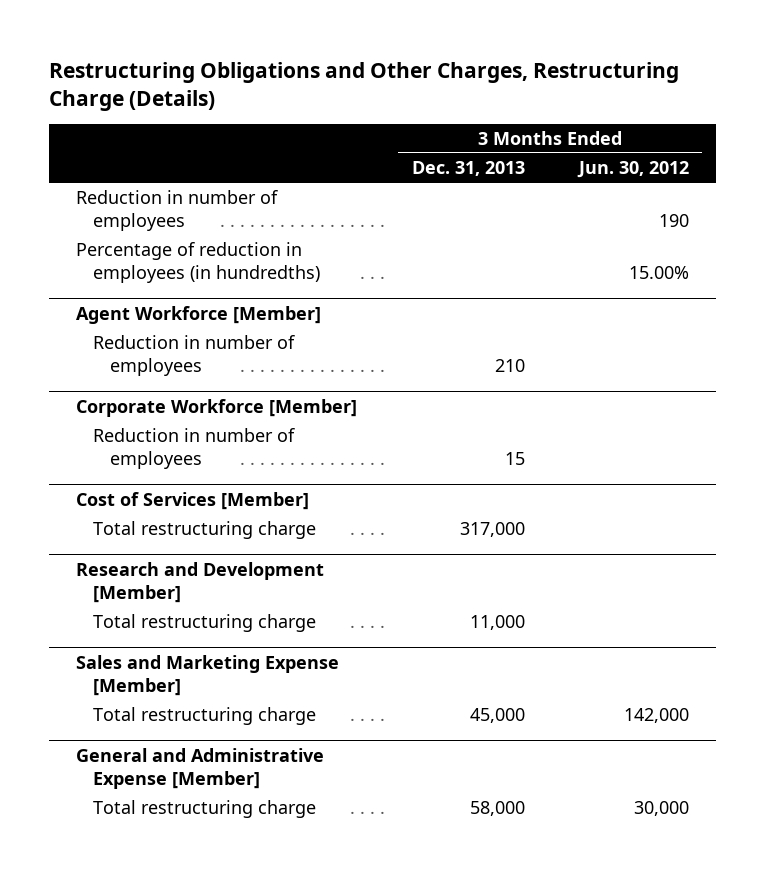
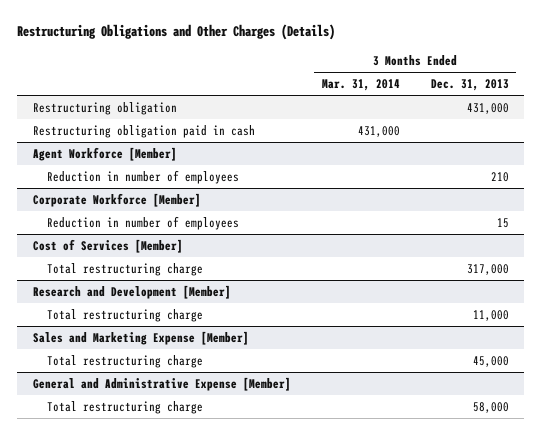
- Restructuring Obligations and Other Charges, Restructuring Charge (Details)
+ Restructuring Obligations and Other Charges (Details)
- | 3 Months Ended Dec. 31, 2013 | 3 Months Ended Jun. 30, 2012
+ | 3 Months Ended Mar. 31, 2014 | 3 Months Ended Dec. 31, 2013
- Reduction in number of employees | | 190
- Percentage of reduction in employees (in hundredths) | | 15.00%
+ Restructuring obligation | | 431,000
+ Restructuring obligation paid in cash | 431,000 |

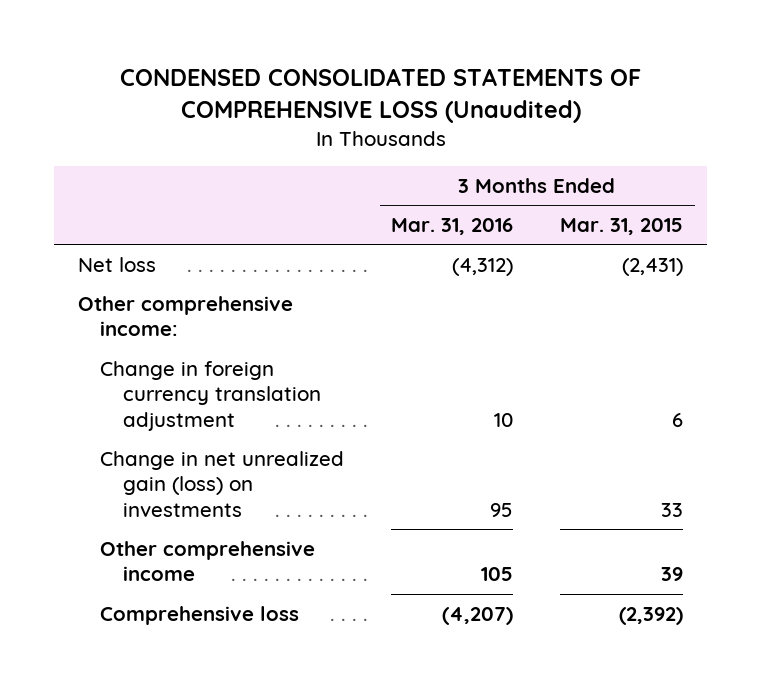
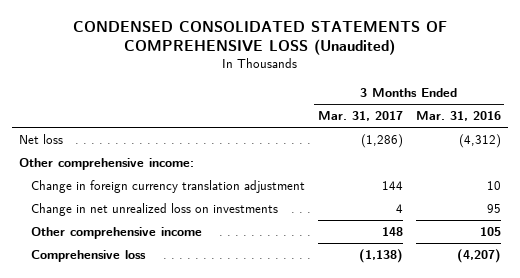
- | 3 Months Ended Mar. 31, 2016 | 3 Months Ended Mar. 31, 2015
+ | 3 Months Ended Mar. 31, 2017 | 3 Months Ended Mar. 31, 2016
- Change in net unrealized gain (loss) on investments | 95 | 33
+ Change in net unrealized loss on investments | 4 | 95

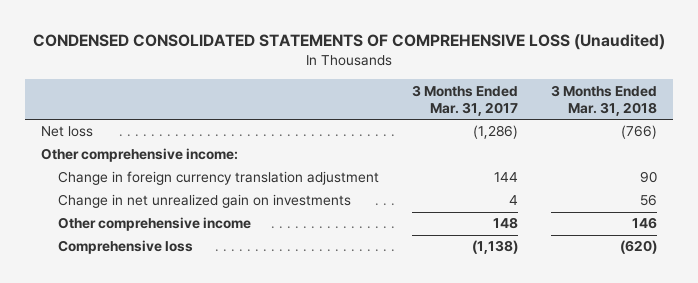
- | 3 Months Ended Mar. 31, 2017 | 3 Months Ended Mar. 31, 2016
+ | 3 Months Ended Mar. 31, 2017 | 3 Months Ended Mar. 31, 2018
- Change in net unrealized loss on investments | 4 | 95
+ Change in net unrealized gain on investments | 4 | 56

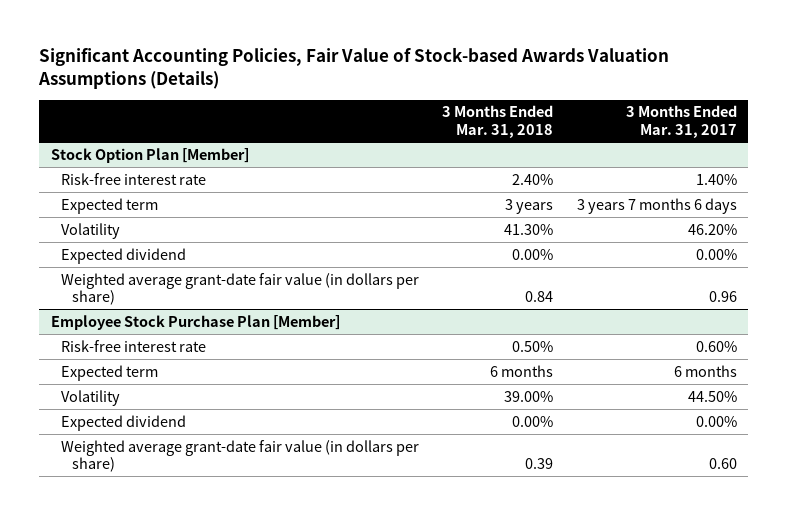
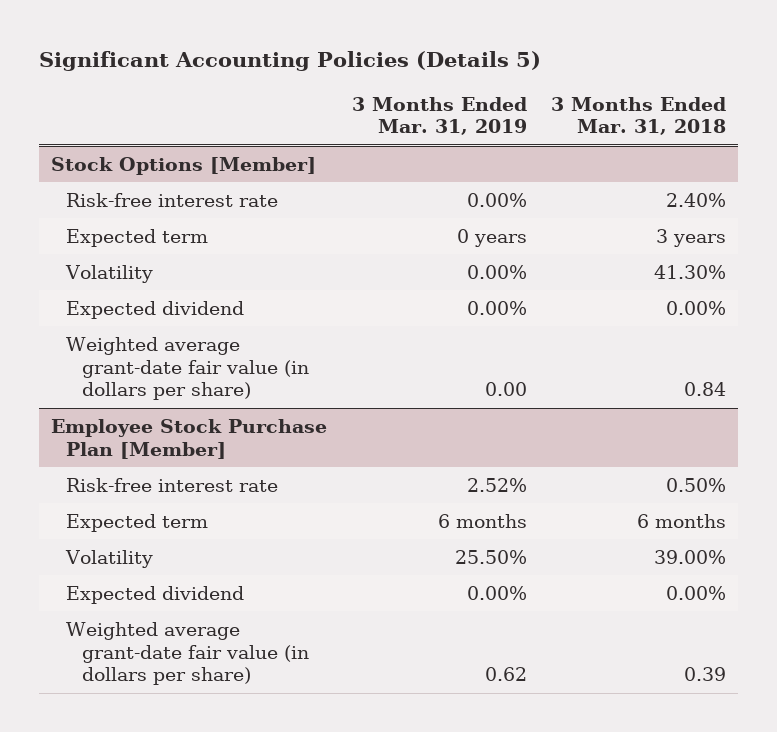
- Significant Accounting Policies, Fair Value of Stock-based Awards Valuation Assumptions (Details)
+ Significant Accounting Policies (Details 5)
- | 3 Months Ended Mar. 31, 2018 | 3 Months Ended Mar. 31, 2017
+ | 3 Months Ended Mar. 31, 2019 | 3 Months Ended Mar. 31, 2018
- Stock Option Plan [Member]
+ Stock Options [Member]

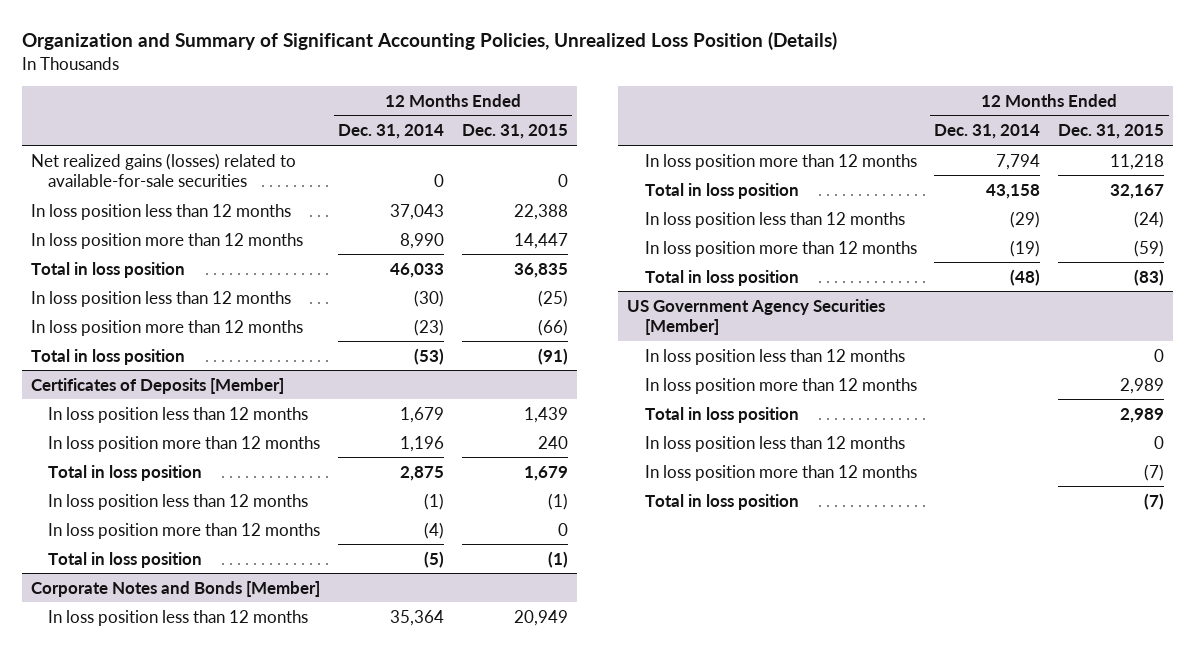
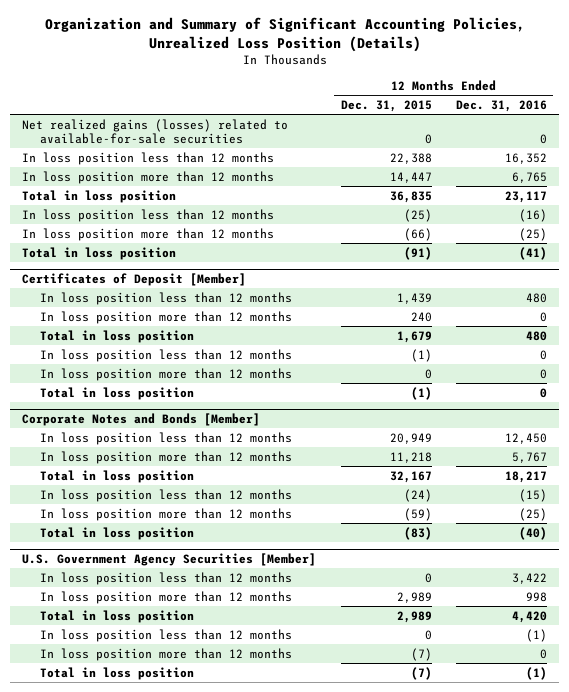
- | 12 Months Ended Dec. 31, 2014 | 12 Months Ended Dec. 31, 2015
+ | 12 Months Ended Dec. 31, 2015 | 12 Months Ended Dec. 31, 2016
- Certificates of Deposits [Member]
+ Certificates of Deposit [Member]
- US Government Agency Securities [Member]
+ U.S. Government Agency Securities [Member]

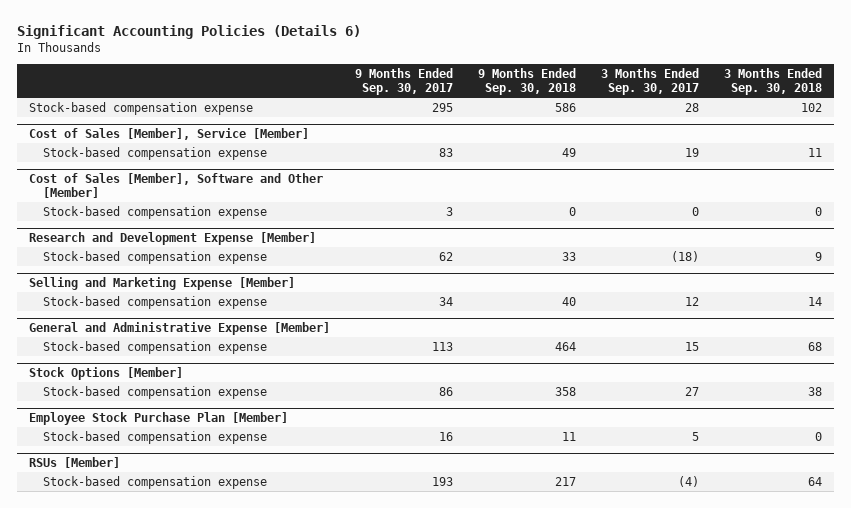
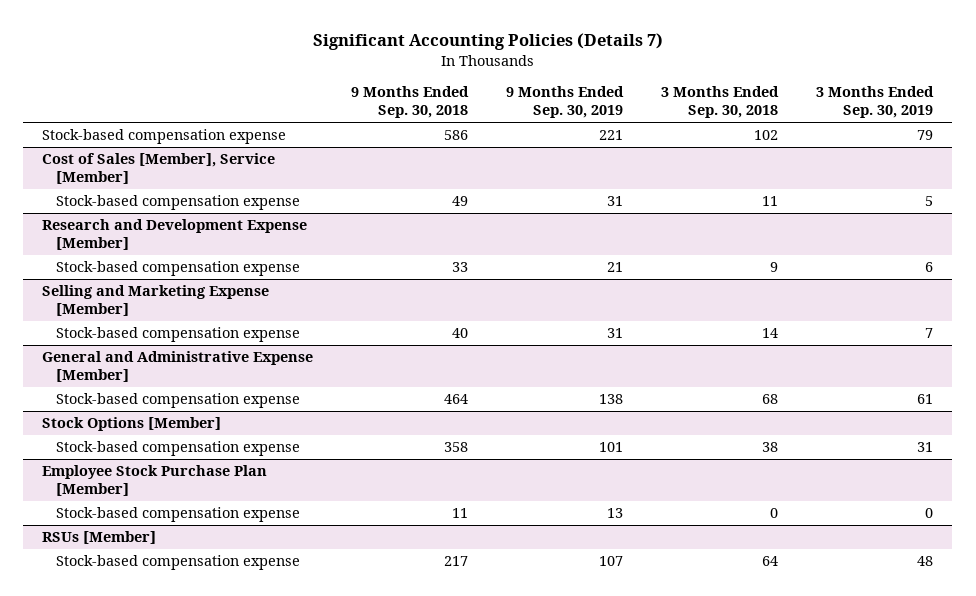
- Significant Accounting Policies (Details 6)
+ Significant Accounting Policies (Details 7)
- | 9 Months Ended Sep. 30, 2017 | 9 Months Ended Sep. 30, 2018 | 3 Months Ended Sep. 30, 2017 | 3 Months Ended Sep. 30, 2018
+ | 9 Months Ended Sep. 30, 2018 | 9 Months Ended Sep. 30, 2019 | 3 Months Ended Sep. 30, 2018 | 3 Months Ended Sep. 30, 2019
- Cost of Sales [Member], Software and Other [Member]
- Stock-based compensation expense | 3 | 0 | 0 | 0

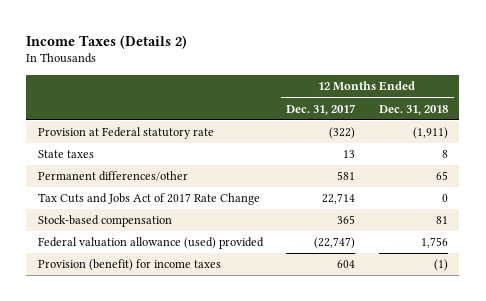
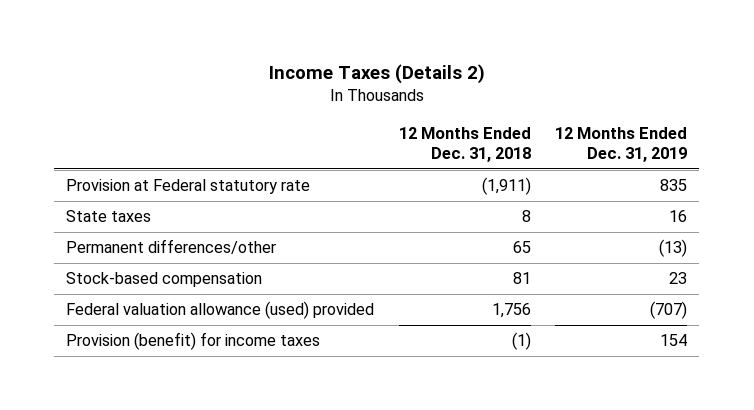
- | 12 Months Ended Dec. 31, 2017 | 12 Months Ended Dec. 31, 2018
+ | 12 Months Ended Dec. 31, 2018 | 12 Months Ended Dec. 31, 2019
- Tax Cuts and Jobs Act of 2017 Rate Change | 22,714 | 0

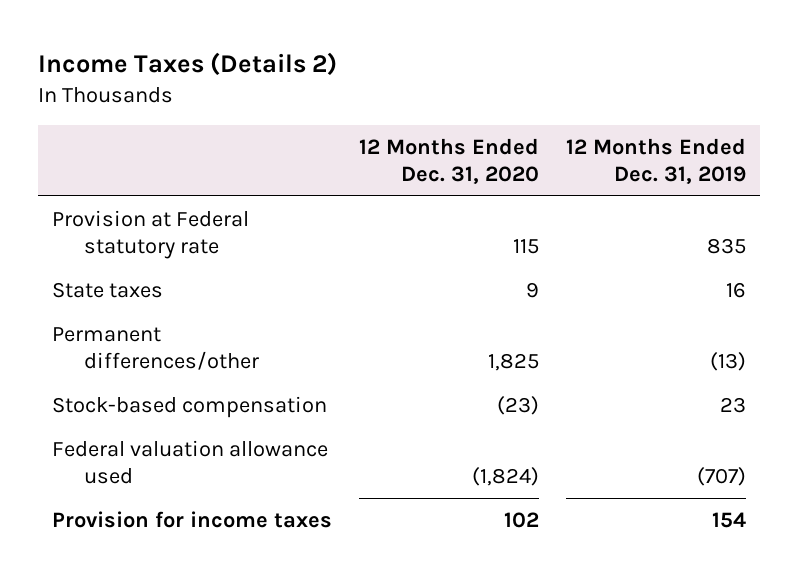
- | 12 Months Ended Dec. 31, 2018 | 12 Months Ended Dec. 31, 2019
+ | 12 Months Ended Dec. 31, 2020 | 12 Months Ended Dec. 31, 2019
- Federal valuation allowance (used) provided | 1,756 | (707)
- Provision (benefit) for income taxes | (1) | 154
+ Federal valuation allowance used | (1,824) | (707)
+ Provision for income taxes | 102 | 154

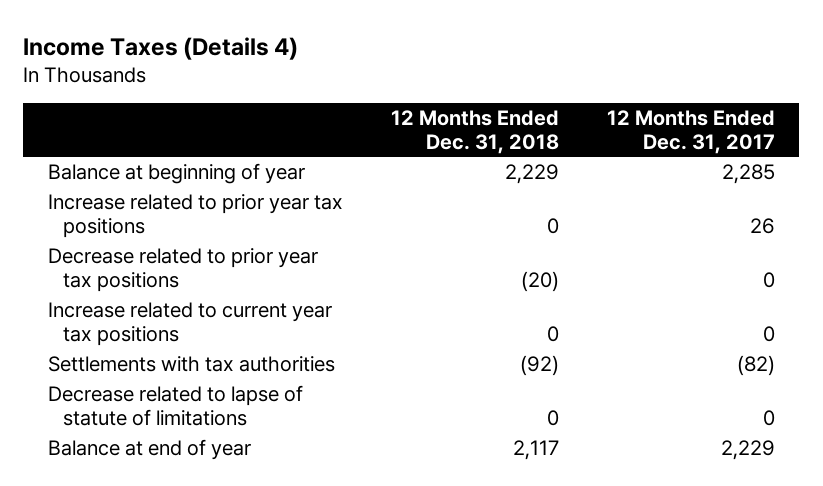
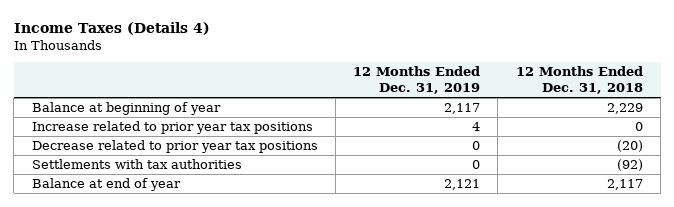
- | 12 Months Ended Dec. 31, 2018 | 12 Months Ended Dec. 31, 2017
+ | 12 Months Ended Dec. 31, 2019 | 12 Months Ended Dec. 31, 2018
- Increase related to current year tax positions | 0 | 0
- Decrease related to lapse of statute of limitations | 0 | 0

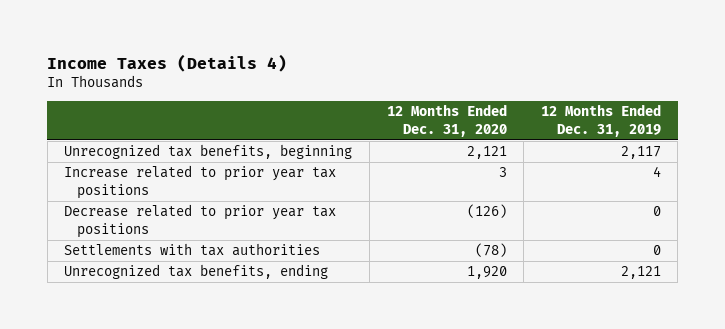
- | 12 Months Ended Dec. 31, 2019 | 12 Months Ended Dec. 31, 2018
+ | 12 Months Ended Dec. 31, 2020 | 12 Months Ended Dec. 31, 2019
- Balance at beginning of year | 2,117 | 2,229
+ Unrecognized tax benefits, beginning | 2,121 | 2,117
- Balance at end of year | 2,121 | 2,117
+ Unrecognized tax benefits, ending | 1,920 | 2,121

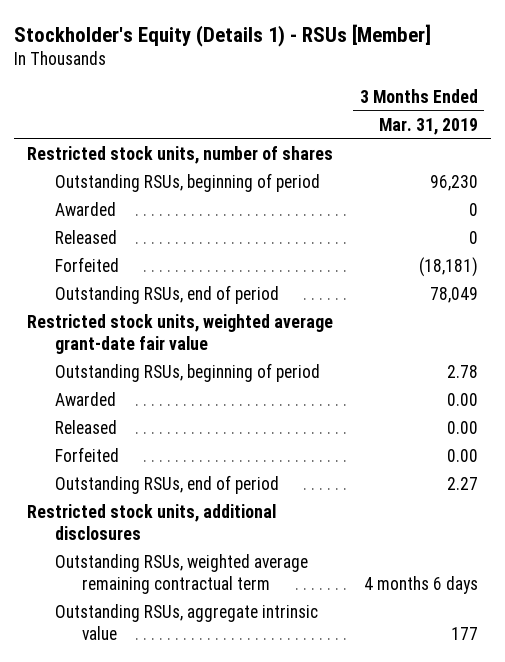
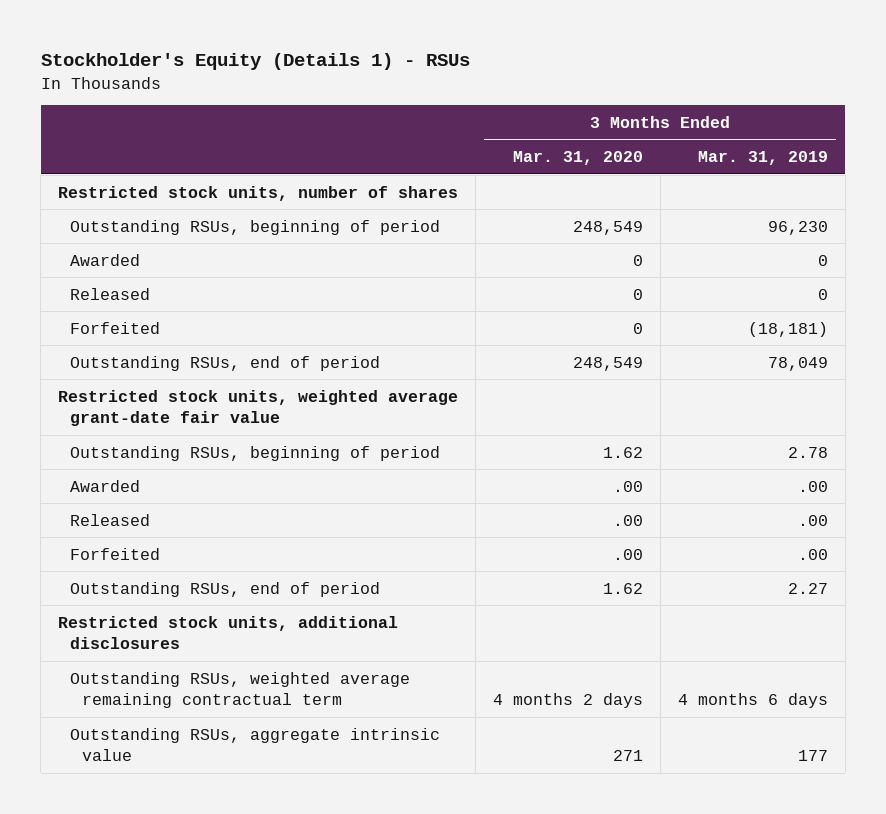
- Stockholder's Equity (Details 1) - RSUs [Member]
+ Stockholder's Equity (Details 1) - RSUs
- | 3 Months Ended Mar. 31, 2019
+ | 3 Months Ended Mar. 31, 2020 | 3 Months Ended Mar. 31, 2019
- Awarded | 0.00
- Released | 0.00
- Forfeited | 0.00
+ Awarded | .00 | .00
+ Released | .00 | .00
+ Forfeited | .00 | .00

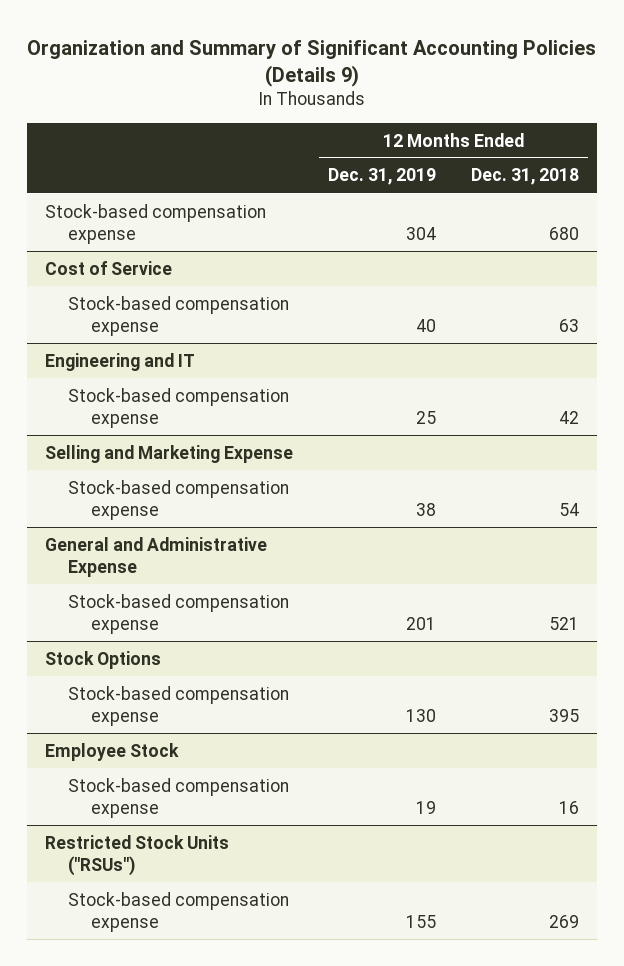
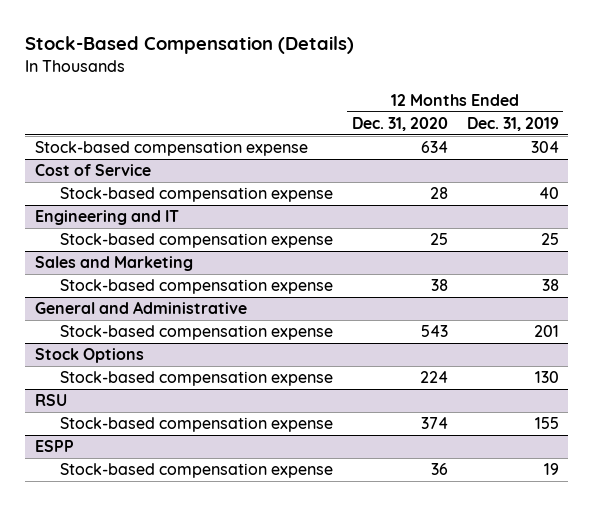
- Organization and Summary of Significant Accounting Policies (Details 9)
+ Stock-Based Compensation (Details)
- | 12 Months Ended Dec. 31, 2019 | 12 Months Ended Dec. 31, 2018
+ | 12 Months Ended Dec. 31, 2020 | 12 Months Ended Dec. 31, 2019
- Selling and Marketing Expense
+ Sales and Marketing
- General and Administrative Expense
+ General and Administrative
- Employee Stock
- Stock-based compensation expense | 19 | 16
- Restricted Stock Units ("RSUs")
+ RSU
+ ESPP
+ Stock-based compensation expense | 36 | 19

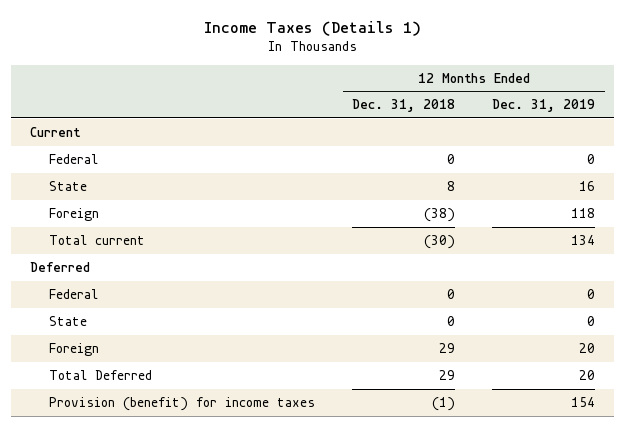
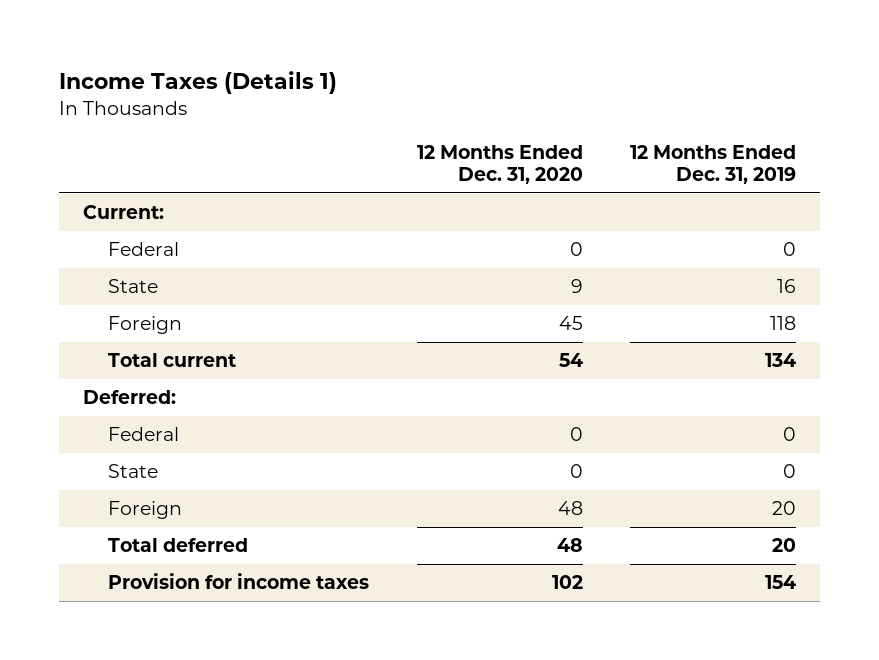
- | 12 Months Ended Dec. 31, 2018 | 12 Months Ended Dec. 31, 2019
+ | 12 Months Ended Dec. 31, 2020 | 12 Months Ended Dec. 31, 2019
- Current
+ Current:
- Deferred
+ Deferred:
- Total Deferred | 29 | 20
- Provision (benefit) for income taxes | (1) | 154
+ Total deferred | 48 | 20
+ Provision for income taxes | 102 | 154

